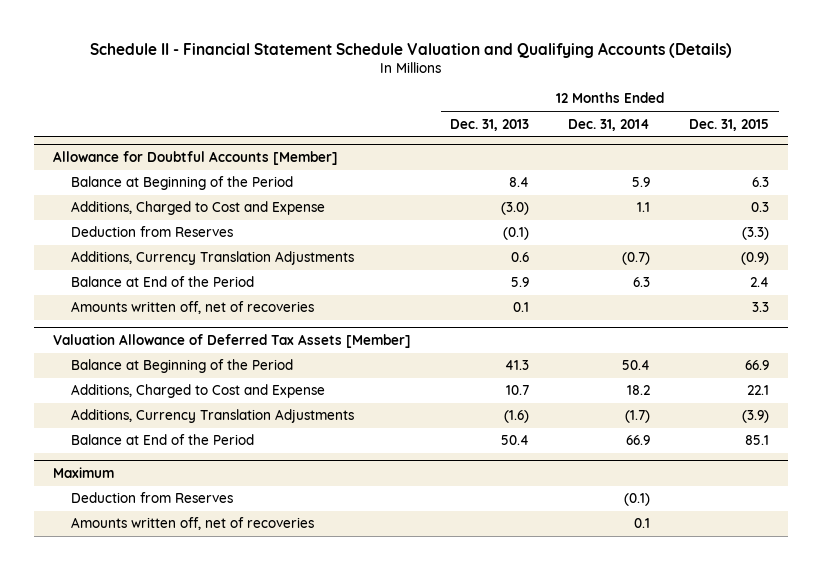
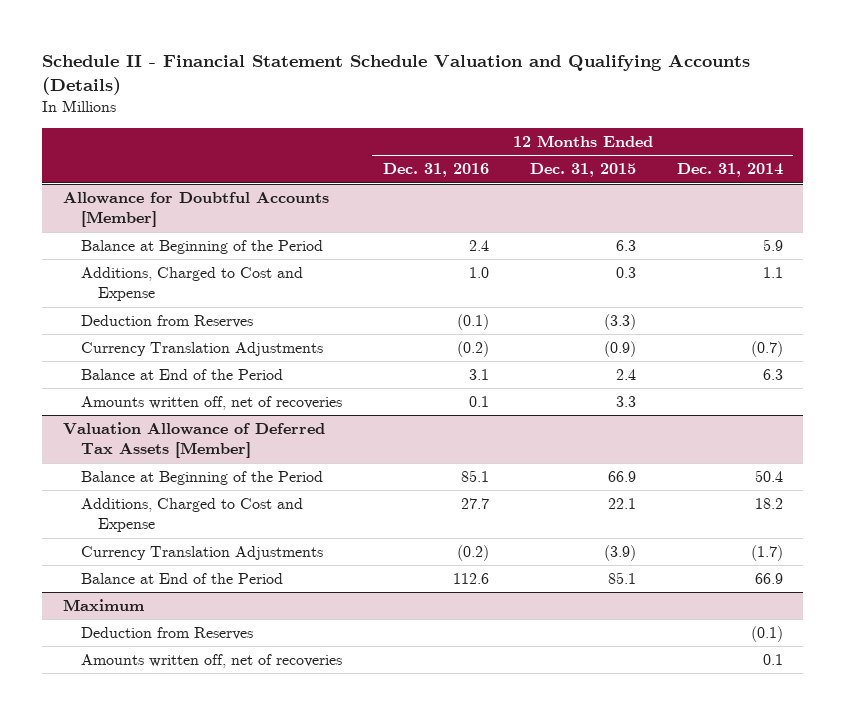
- | 12 Months Ended Dec. 31, 2013 | 12 Months Ended Dec. 31, 2014 | 12 Months Ended Dec. 31, 2015
+ | 12 Months Ended Dec. 31, 2016 | 12 Months Ended Dec. 31, 2015 | 12 Months Ended Dec. 31, 2014
@ Allowance for Doubtful Accounts [Member]
- Additions, Currency Translation Adjustments | 0.6 | (0.7) | (0.9)
+ Currency Translation Adjustments | (0.2) | (0.9) | (0.7)
@ Valuation Allowance of Deferred Tax Assets [Member]
- Additions, Currency Translation Adjustments | (1.6) | (1.7) | (3.9)
+ Currency Translation Adjustments | (0.2) | (3.9) | (1.7)

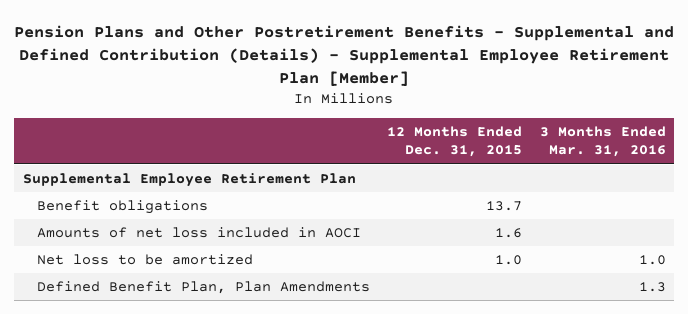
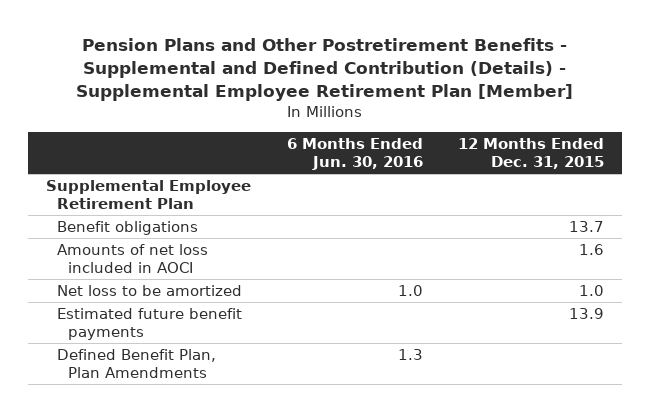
- | 12 Months Ended Dec. 31, 2015 | 3 Months Ended Mar. 31, 2016
+ | 6 Months Ended Jun. 30, 2016 | 12 Months Ended Dec. 31, 2015
+ Estimated future benefit payments | | 13.9

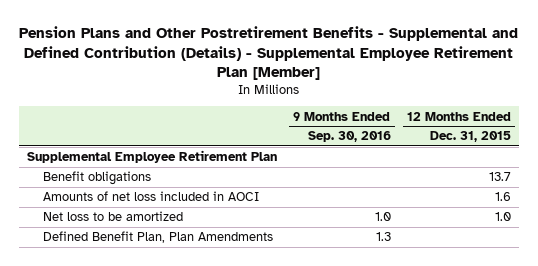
- | 6 Months Ended Jun. 30, 2016 | 12 Months Ended Dec. 31, 2015
+ | 9 Months Ended Sep. 30, 2016 | 12 Months Ended Dec. 31, 2015
- Estimated future benefit payments | | 13.9

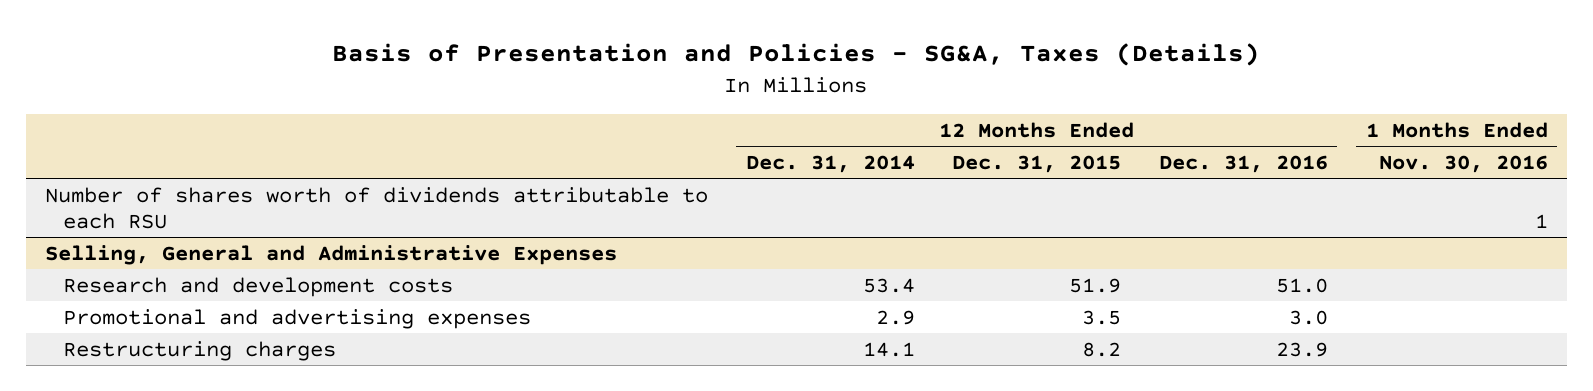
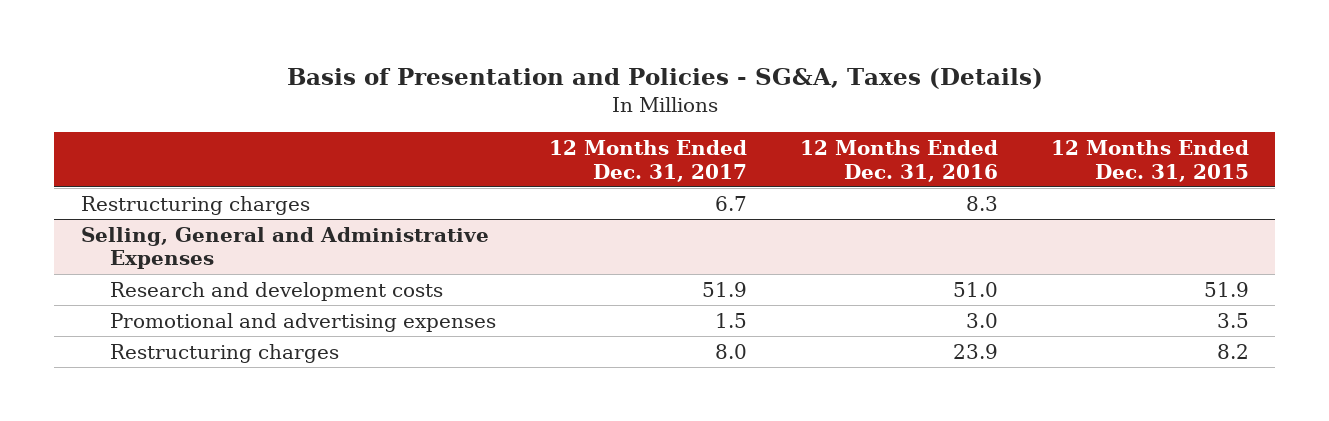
- | 12 Months Ended Dec. 31, 2014 | 12 Months Ended Dec. 31, 2015 | 12 Months Ended Dec. 31, 2016 | 1 Months Ended Nov. 30, 2016
+ | 12 Months Ended Dec. 31, 2017 | 12 Months Ended Dec. 31, 2016 | 12 Months Ended Dec. 31, 2015
- Number of shares worth of dividends attributable to each RSU | | | | 1
+ Restructuring charges | 6.7 | 8.3 |

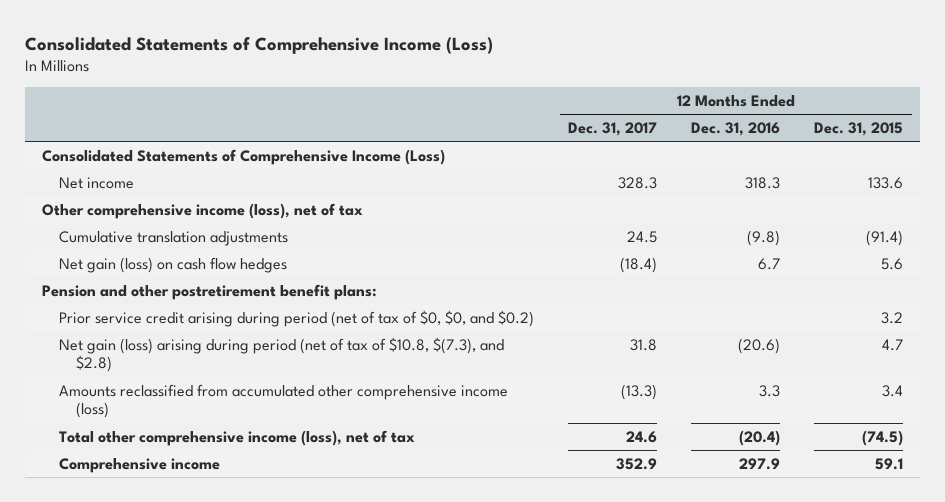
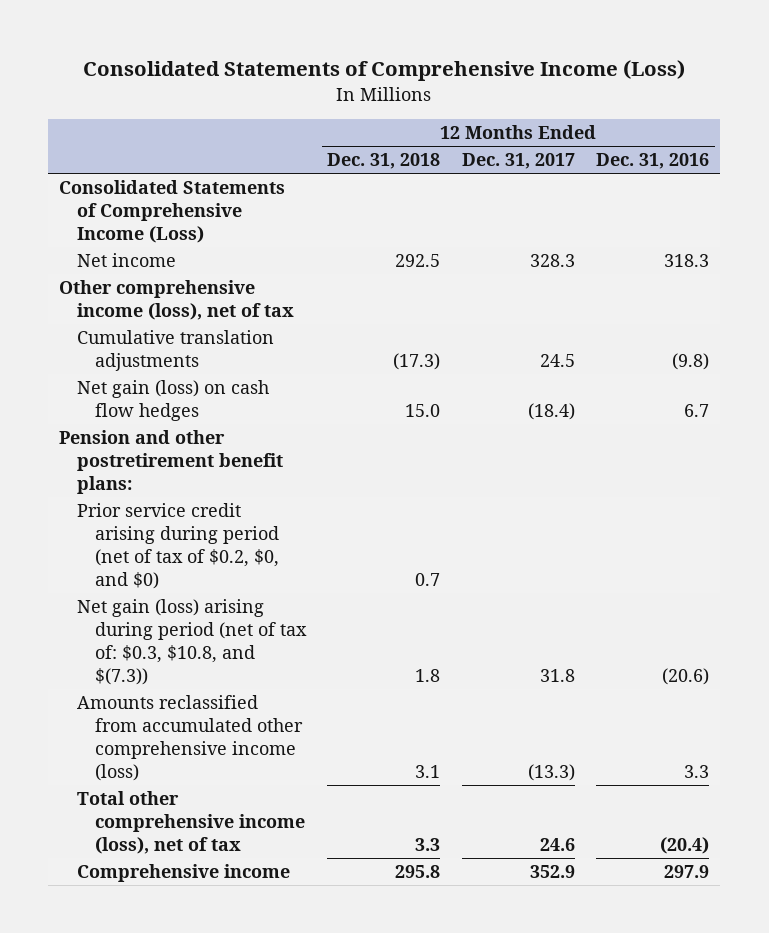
- | 12 Months Ended Dec. 31, 2017 | 12 Months Ended Dec. 31, 2016 | 12 Months Ended Dec. 31, 2015
+ | 12 Months Ended Dec. 31, 2018 | 12 Months Ended Dec. 31, 2017 | 12 Months Ended Dec. 31, 2016
- Prior service credit arising during period (net of tax of $0, $0, and $0.2) | | | 3.2
- Net gain (loss) arising during period (net of tax of $10.8, $(7.3), and $2.8) | 31.8 | (20.6) | 4.7
+ Prior service credit arising during period (net of tax of $0.2, $0, and $0) | 0.7 | |
+ Net gain (loss) arising during period (net of tax of: $0.3, $10.8, and $(7.3)) | 1.8 | 31.8 | (20.6)

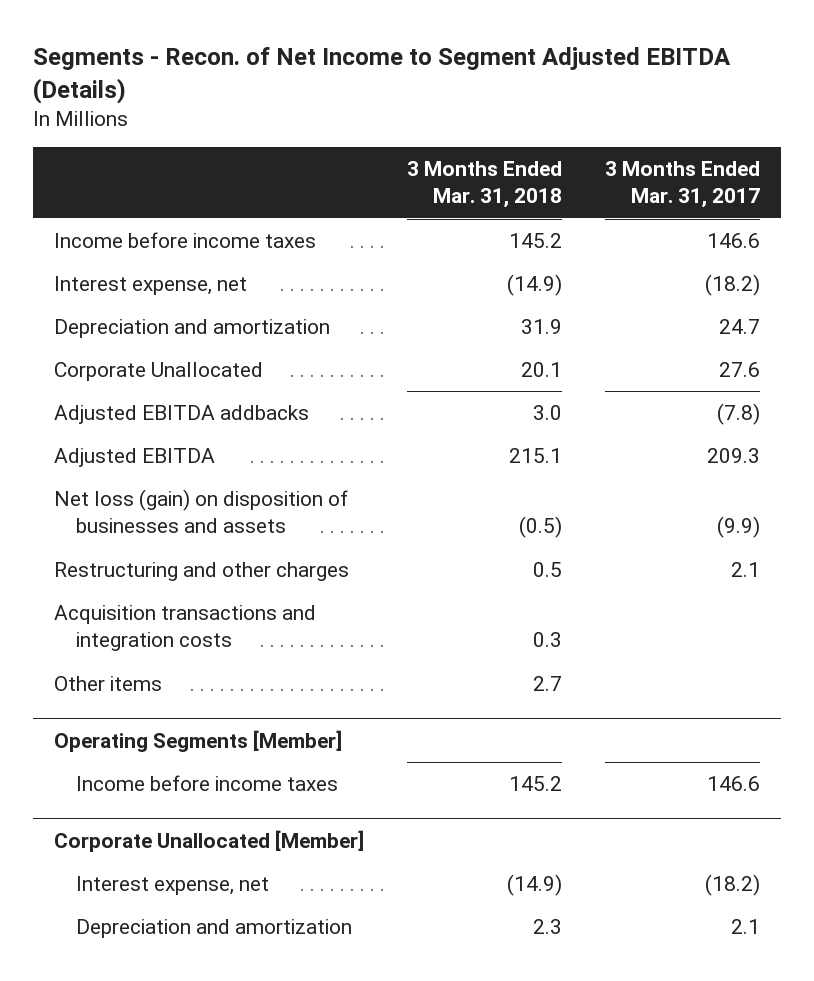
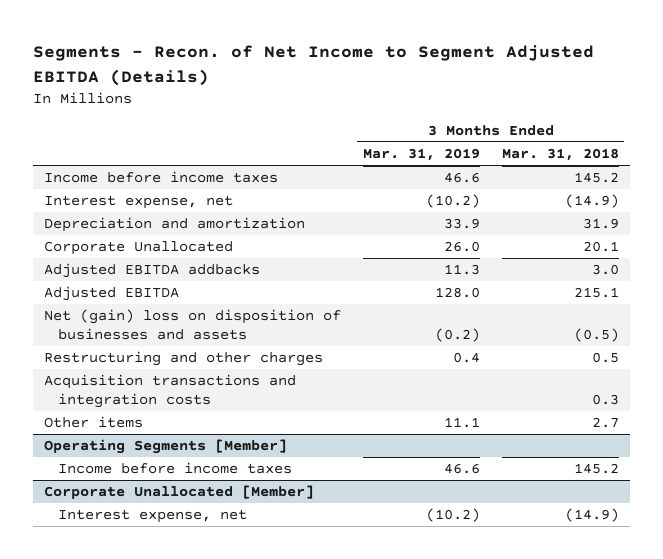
- | 3 Months Ended Mar. 31, 2018 | 3 Months Ended Mar. 31, 2017
+ | 3 Months Ended Mar. 31, 2019 | 3 Months Ended Mar. 31, 2018
- Net loss (gain) on disposition of businesses and assets | (0.5) | (9.9)
+ Net (gain) loss on disposition of businesses and assets | (0.2) | (0.5)
@ Corporate Unallocated [Member]
- Depreciation and amortization | 2.3 | 2.1

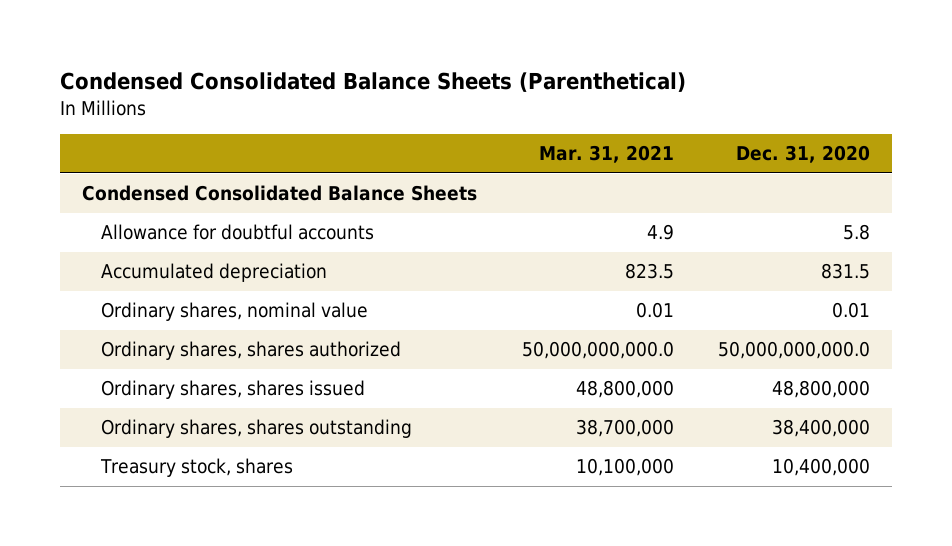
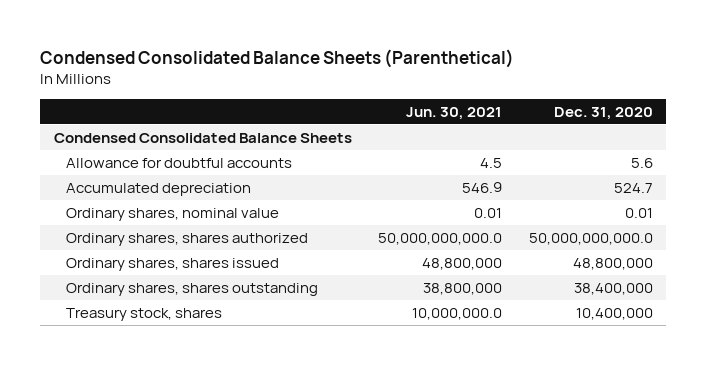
- | Mar. 31, 2021 | Dec. 31, 2020
+ | Jun. 30, 2021 | Dec. 31, 2020
- Allowance for doubtful accounts | 4.9 | 5.8
- Accumulated depreciation | 823.5 | 831.5
+ Allowance for doubtful accounts | 4.5 | 5.6
+ Accumulated depreciation | 546.9 | 524.7

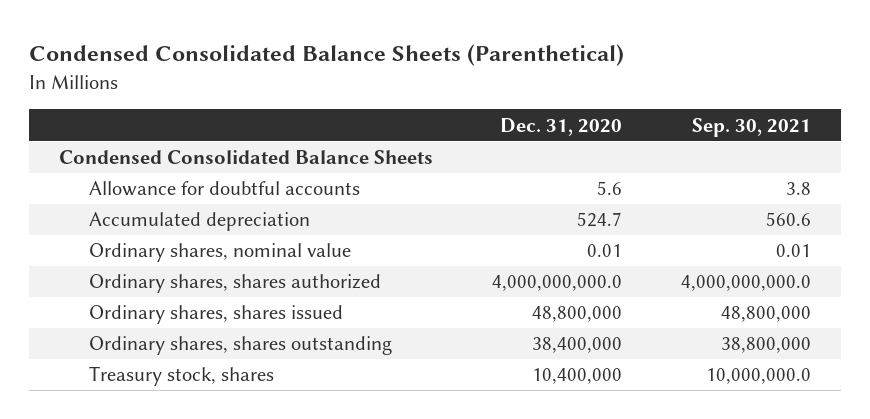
- | Jun. 30, 2021 | Dec. 31, 2020
+ | Dec. 31, 2020 | Sep. 30, 2021
- Ordinary shares, shares authorized | 50,000,000,000.0 | 50,000,000,000.0
+ Ordinary shares, shares authorized | 4,000,000,000.0 | 4,000,000,000.0

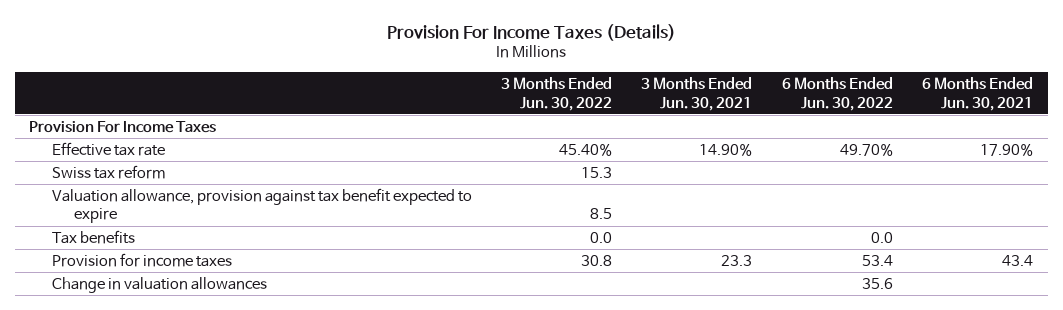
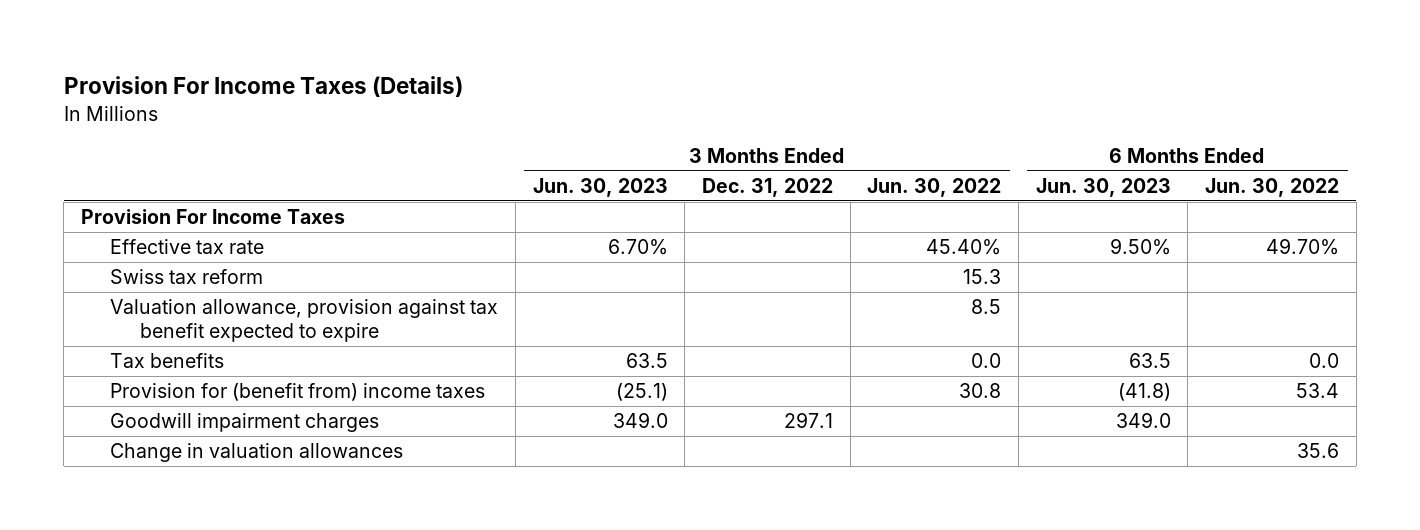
- | 3 Months Ended Jun. 30, 2022 | 3 Months Ended Jun. 30, 2021 | 6 Months Ended Jun. 30, 2022 | 6 Months Ended Jun. 30, 2021
+ | 3 Months Ended Jun. 30, 2023 | 3 Months Ended Dec. 31, 2022 | 3 Months Ended Jun. 30, 2022 | 6 Months Ended Jun. 30, 2023 | 6 Months Ended Jun. 30, 2022
- Provision for income taxes | 30.8 | 23.3 | 53.4 | 43.4
+ Provision for (benefit from) income taxes | (25.1) | | 30.8 | (41.8) | 53.4
+ Goodwill impairment charges | 349.0 | 297.1 | | 349.0 |

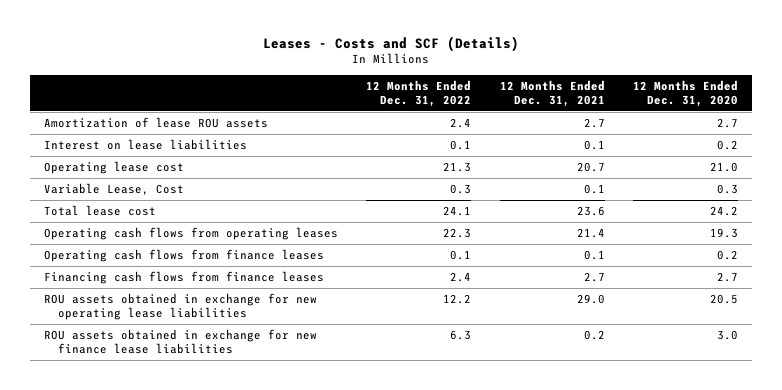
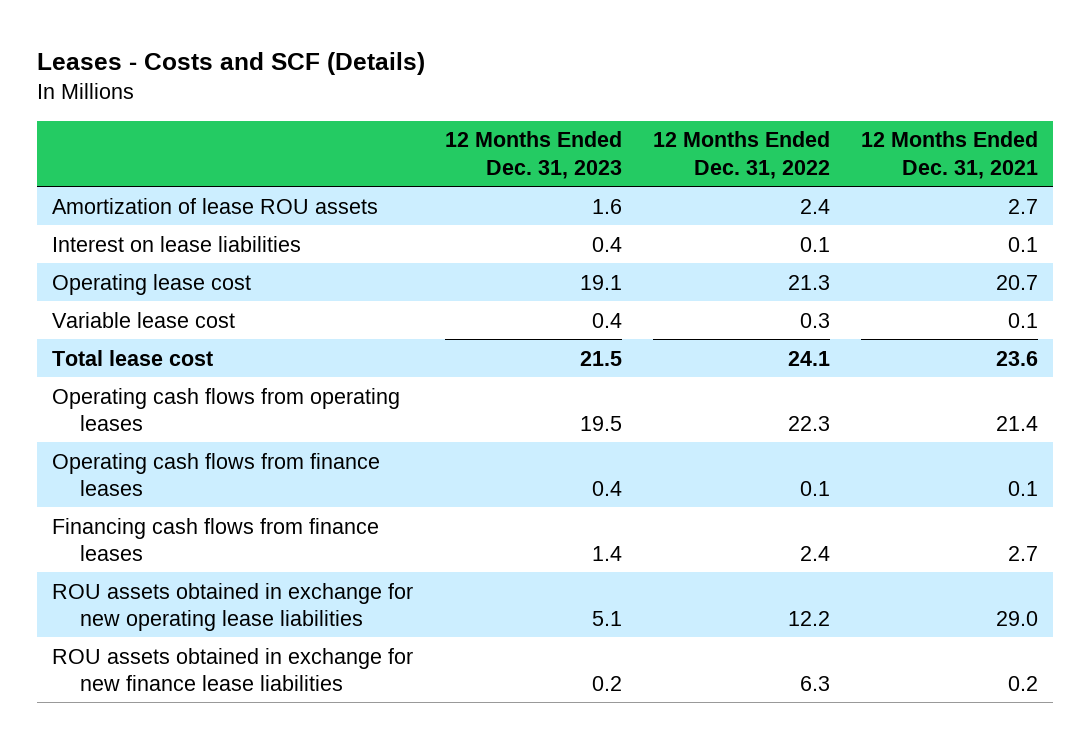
- | 12 Months Ended Dec. 31, 2022 | 12 Months Ended Dec. 31, 2021 | 12 Months Ended Dec. 31, 2020
+ | 12 Months Ended Dec. 31, 2023 | 12 Months Ended Dec. 31, 2022 | 12 Months Ended Dec. 31, 2021
- Variable Lease, Cost | 0.3 | 0.1 | 0.3
+ Variable lease cost | 0.4 | 0.3 | 0.1

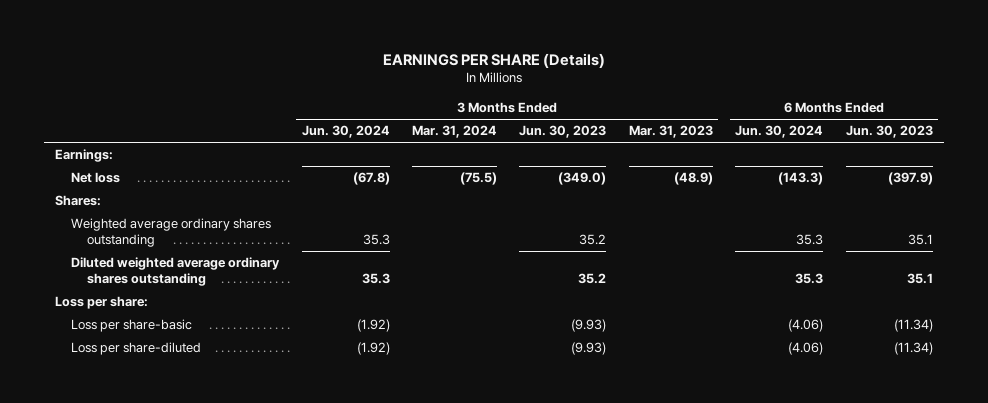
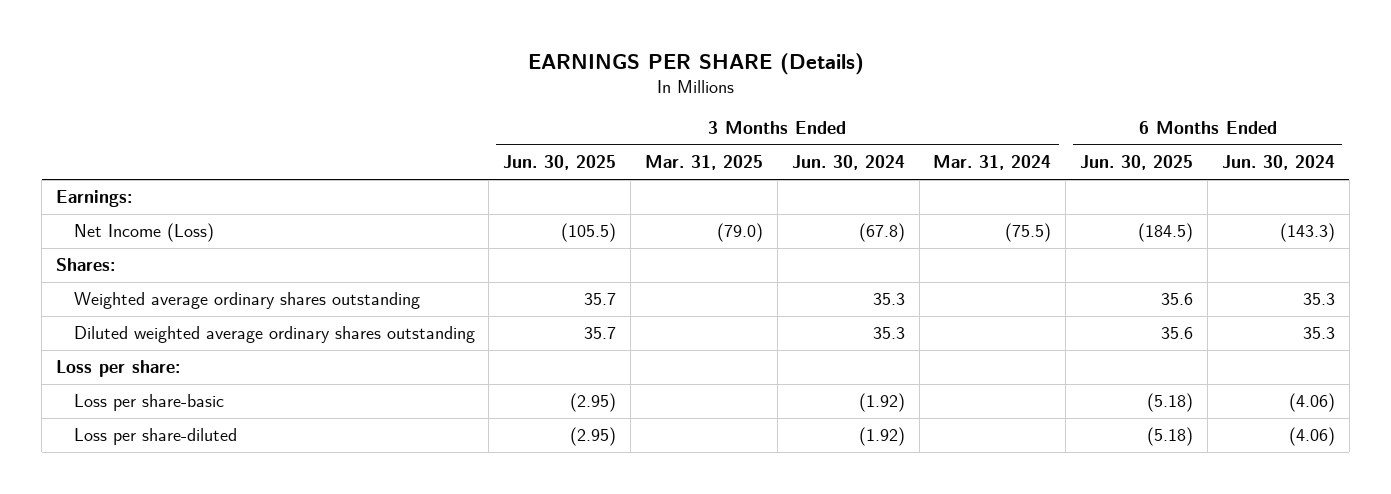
- | 3 Months Ended Jun. 30, 2024 | 3 Months Ended Mar. 31, 2024 | 3 Months Ended Jun. 30, 2023 | 3 Months Ended Mar. 31, 2023 | 6 Months Ended Jun. 30, 2024 | 6 Months Ended Jun. 30, 2023
+ | 3 Months Ended Jun. 30, 2025 | 3 Months Ended Mar. 31, 2025 | 3 Months Ended Jun. 30, 2024 | 3 Months Ended Mar. 31, 2024 | 6 Months Ended Jun. 30, 2025 | 6 Months Ended Jun. 30, 2024
- Net loss | (67.8) | (75.5) | (349.0) | (48.9) | (143.3) | (397.9)
+ Net Income (Loss) | (105.5) | (79.0) | (67.8) | (75.5) | (184.5) | (143.3)

